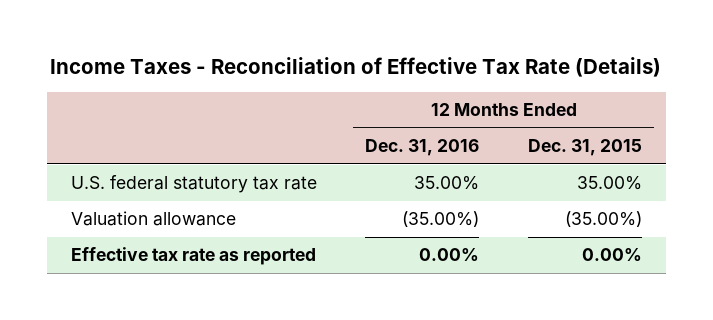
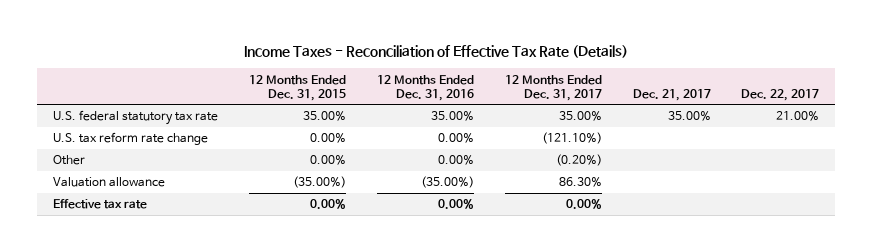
- | 12 Months Ended Dec. 31, 2016 | 12 Months Ended Dec. 31, 2015
+ | 12 Months Ended Dec. 31, 2015 | 12 Months Ended Dec. 31, 2016 | 12 Months Ended Dec. 31, 2017 | Dec. 21, 2017 | Dec. 22, 2017
+ U.S. tax reform rate change | 0.00% | 0.00% | (121.10%) | |
+ Other | 0.00% | 0.00% | (0.20%) | |
- Effective tax rate as reported | 0.00% | 0.00%
+ Effective tax rate | 0.00% | 0.00% | 0.00% | |

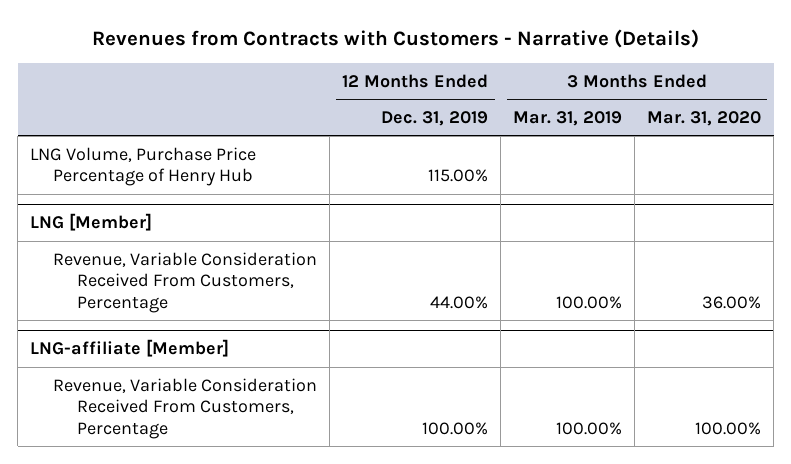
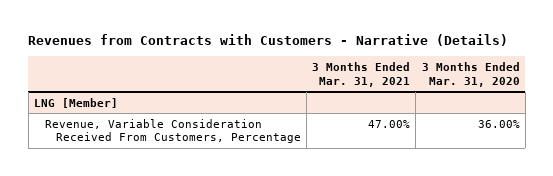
- | 12 Months Ended Dec. 31, 2019 | 3 Months Ended Mar. 31, 2019 | 3 Months Ended Mar. 31, 2020
+ | 3 Months Ended Mar. 31, 2021 | 3 Months Ended Mar. 31, 2020
- LNG Volume, Purchase Price Percentage of Henry Hub | 115.00% | |
- LNG-affiliate [Member]
- Revenue, Variable Consideration Received From Customers, Percentage | 100.00% | 100.00% | 100.00%

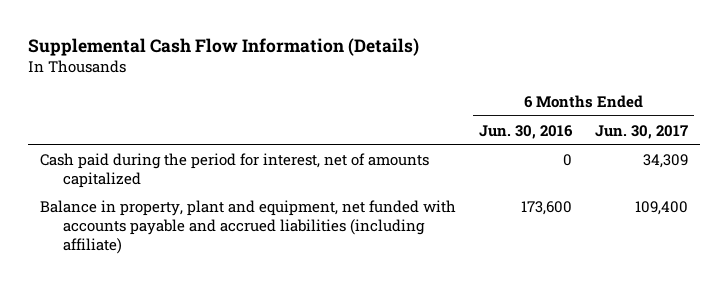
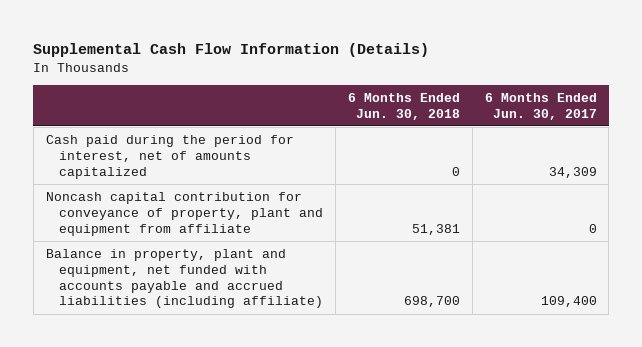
- | 6 Months Ended Jun. 30, 2016 | 6 Months Ended Jun. 30, 2017
+ | 6 Months Ended Jun. 30, 2018 | 6 Months Ended Jun. 30, 2017
+ Noncash capital contribution for conveyance of property, plant and equipment from affiliate | 51,381 | 0

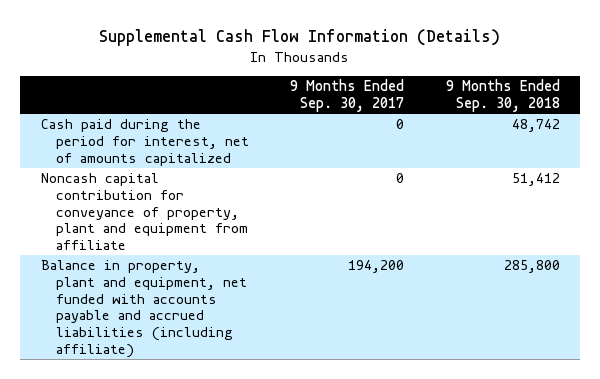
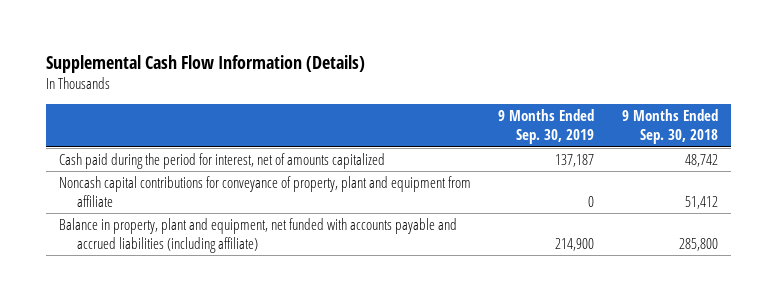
- | 9 Months Ended Sep. 30, 2017 | 9 Months Ended Sep. 30, 2018
+ | 9 Months Ended Sep. 30, 2019 | 9 Months Ended Sep. 30, 2018
- Noncash capital contribution for conveyance of property, plant and equipment from affiliate | 0 | 51,412
+ Noncash capital contributions for conveyance of property, plant and equipment from affiliate | 0 | 51,412

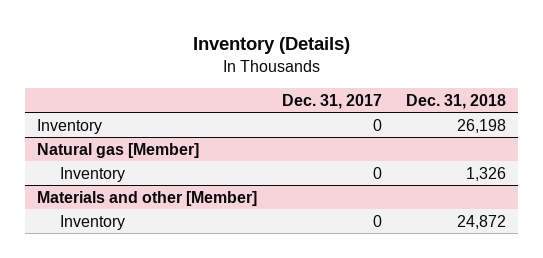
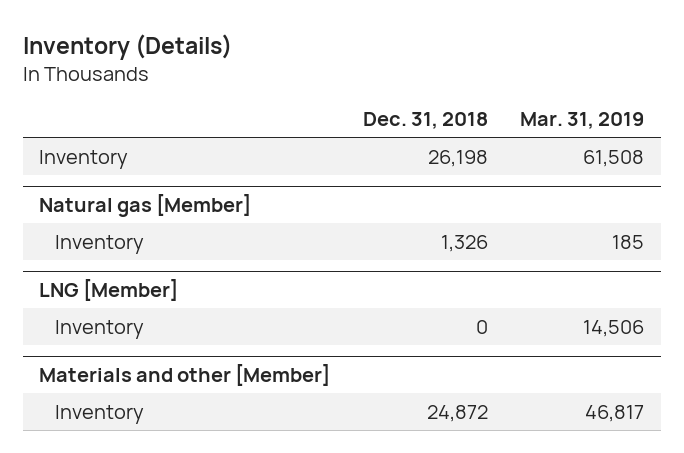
- | Dec. 31, 2017 | Dec. 31, 2018
+ | Dec. 31, 2018 | Mar. 31, 2019
+ LNG [Member]
+ Inventory | 0 | 14,506

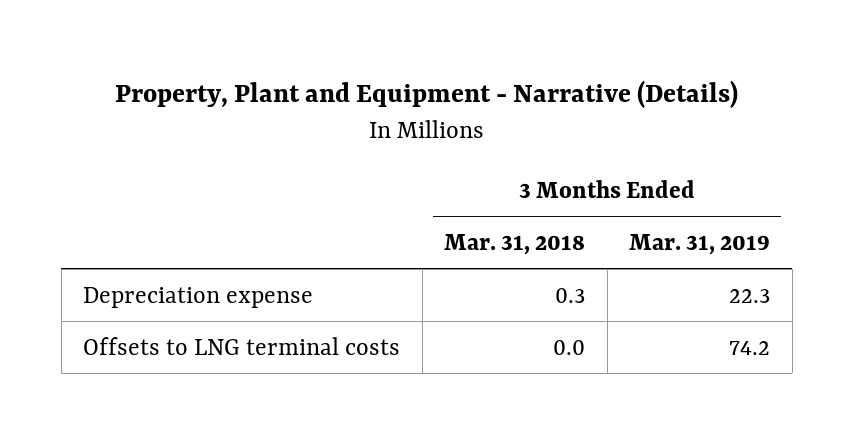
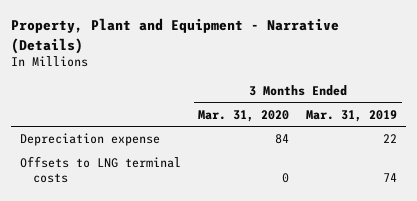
- | 3 Months Ended Mar. 31, 2018 | 3 Months Ended Mar. 31, 2019
+ | 3 Months Ended Mar. 31, 2020 | 3 Months Ended Mar. 31, 2019
- Depreciation expense | 0.3 | 22.3
- Offsets to LNG terminal costs | 0.0 | 74.2
+ Depreciation expense | 84 | 22
+ Offsets to LNG terminal costs | 0 | 74

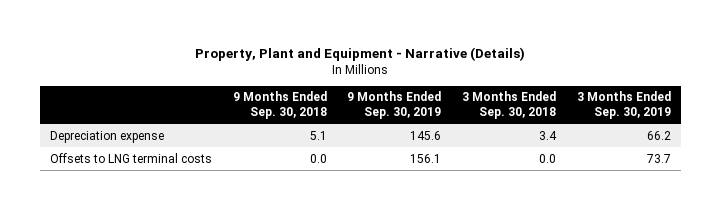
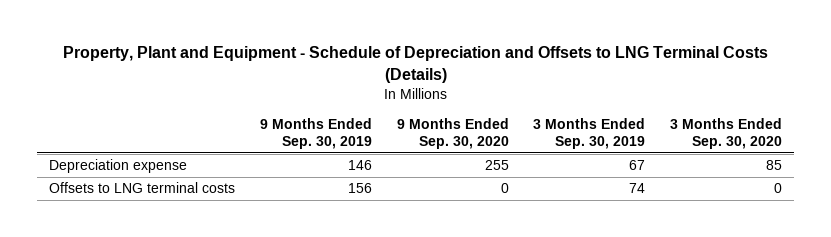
- Property, Plant and Equipment - Narrative (Details)
+ Property, Plant and Equipment - Schedule of Depreciation and Offsets to LNG Terminal Costs (Details)
- | 9 Months Ended Sep. 30, 2018 | 9 Months Ended Sep. 30, 2019 | 3 Months Ended Sep. 30, 2018 | 3 Months Ended Sep. 30, 2019
+ | 9 Months Ended Sep. 30, 2019 | 9 Months Ended Sep. 30, 2020 | 3 Months Ended Sep. 30, 2019 | 3 Months Ended Sep. 30, 2020
- Depreciation expense | 5.1 | 145.6 | 3.4 | 66.2
- Offsets to LNG terminal costs | 0.0 | 156.1 | 0.0 | 73.7
+ Depreciation expense | 146 | 255 | 67 | 85
+ Offsets to LNG terminal costs | 156 | 0 | 74 | 0

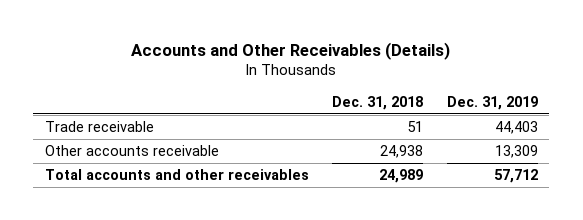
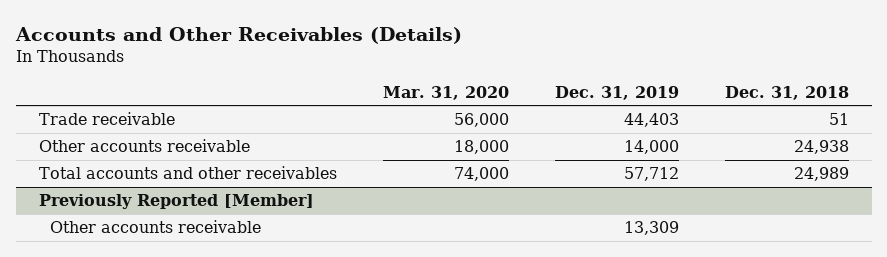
- | Dec. 31, 2018 | Dec. 31, 2019
+ | Mar. 31, 2020 | Dec. 31, 2019 | Dec. 31, 2018
- Other accounts receivable | 24,938 | 13,309
+ Other accounts receivable | 18,000 | 14,000 | 24,938
+ Previously Reported [Member]
+ Other accounts receivable | | 13,309 |

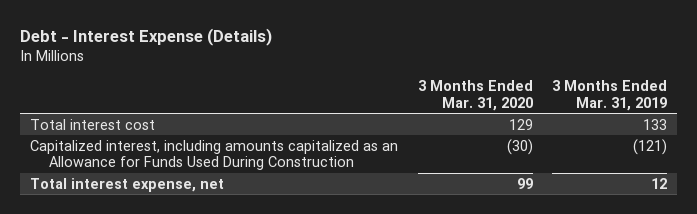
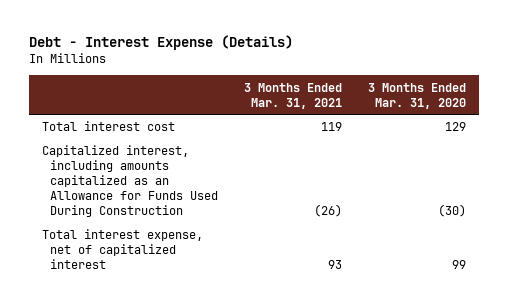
- | 3 Months Ended Mar. 31, 2020 | 3 Months Ended Mar. 31, 2019
+ | 3 Months Ended Mar. 31, 2021 | 3 Months Ended Mar. 31, 2020
- Total interest expense, net | 99 | 12
+ Total interest expense, net of capitalized interest | 93 | 99

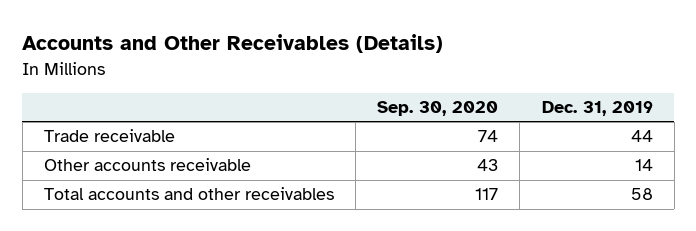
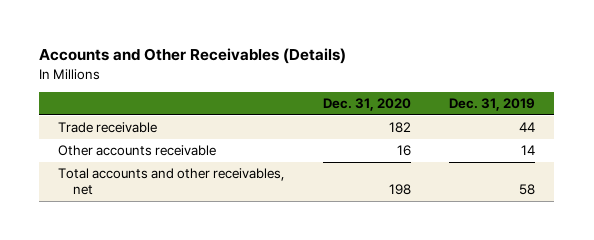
- | Sep. 30, 2020 | Dec. 31, 2019
+ | Dec. 31, 2020 | Dec. 31, 2019
- Total accounts and other receivables | 117 | 58
+ Total accounts and other receivables, net | 198 | 58

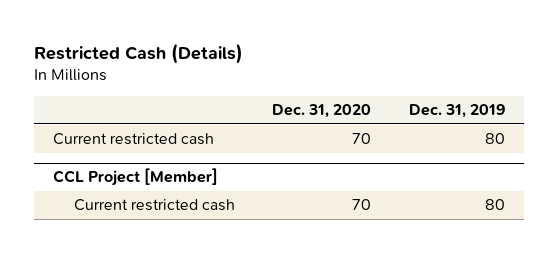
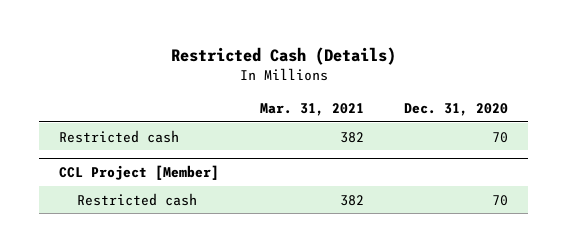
- | Dec. 31, 2020 | Dec. 31, 2019
+ | Mar. 31, 2021 | Dec. 31, 2020
- Current restricted cash | 70 | 80
+ Restricted cash | 382 | 70
@ CCL Project [Member]
- Current restricted cash | 70 | 80
+ Restricted cash | 382 | 70

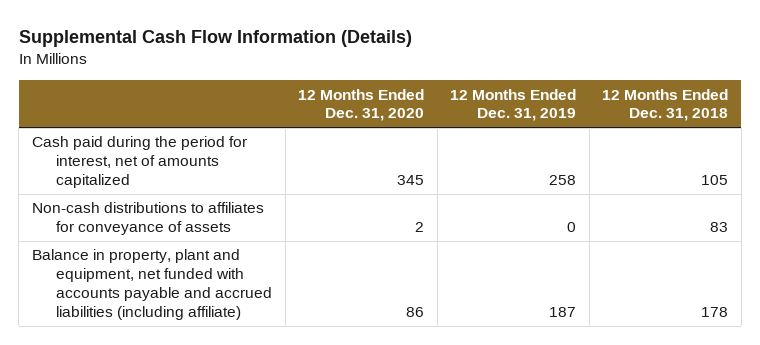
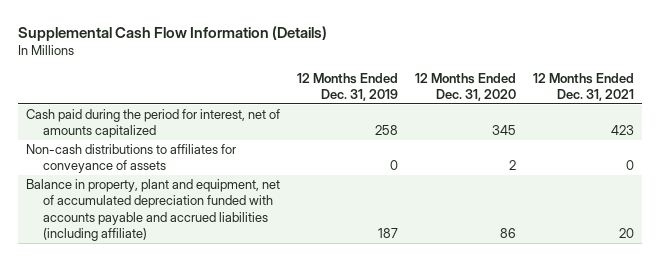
- | 12 Months Ended Dec. 31, 2020 | 12 Months Ended Dec. 31, 2019 | 12 Months Ended Dec. 31, 2018
+ | 12 Months Ended Dec. 31, 2019 | 12 Months Ended Dec. 31, 2020 | 12 Months Ended Dec. 31, 2021
- Balance in property, plant and equipment, net funded with accounts payable and accrued liabilities (including affiliate) | 86 | 187 | 178
+ Balance in property, plant and equipment, net of accumulated depreciation funded with accounts payable and accrued liabilities (including affiliate) | 187 | 86 | 20

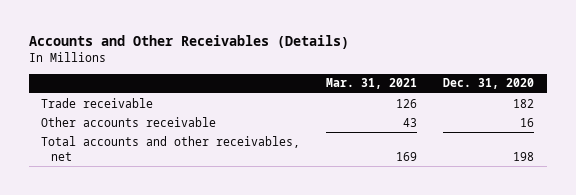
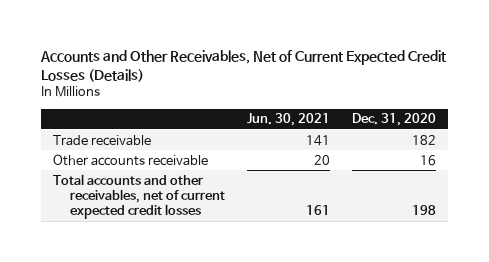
- Accounts and Other Receivables (Details)
+ Accounts and Other Receivables, Net of Current Expected Credit Losses (Details)
- | Mar. 31, 2021 | Dec. 31, 2020
+ | Jun. 30, 2021 | Dec. 31, 2020
- Total accounts and other receivables, net | 169 | 198
+ Total accounts and other receivables, net of current expected credit losses | 161 | 198

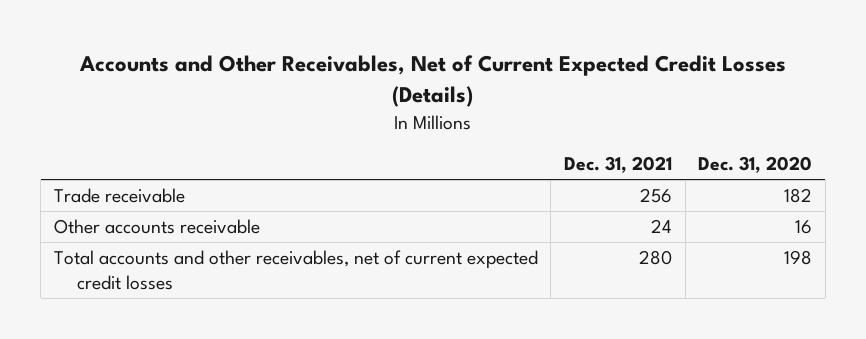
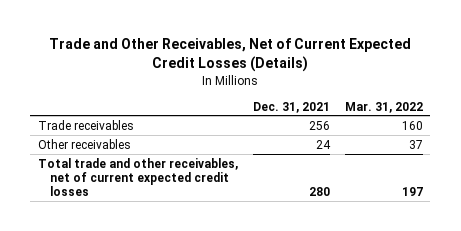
- Accounts and Other Receivables, Net of Current Expected Credit Losses (Details)
+ Trade and Other Receivables, Net of Current Expected Credit Losses (Details)
- | Dec. 31, 2021 | Dec. 31, 2020
+ | Dec. 31, 2021 | Mar. 31, 2022
- Trade receivable | 256 | 182
- Other accounts receivable | 24 | 16
- Total accounts and other receivables, net of current expected credit losses | 280 | 198
+ Trade receivables | 256 | 160
+ Other receivables | 24 | 37
+ Total trade and other receivables, net of current expected credit losses | 280 | 197

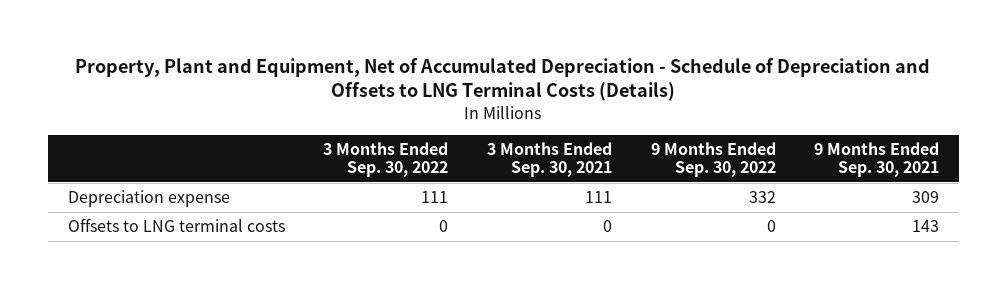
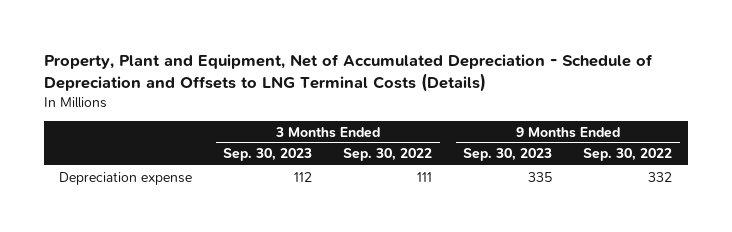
- | 3 Months Ended Sep. 30, 2022 | 3 Months Ended Sep. 30, 2021 | 9 Months Ended Sep. 30, 2022 | 9 Months Ended Sep. 30, 2021
+ | 3 Months Ended Sep. 30, 2023 | 3 Months Ended Sep. 30, 2022 | 9 Months Ended Sep. 30, 2023 | 9 Months Ended Sep. 30, 2022
- Offsets to LNG terminal costs | 0 | 0 | 0 | 143

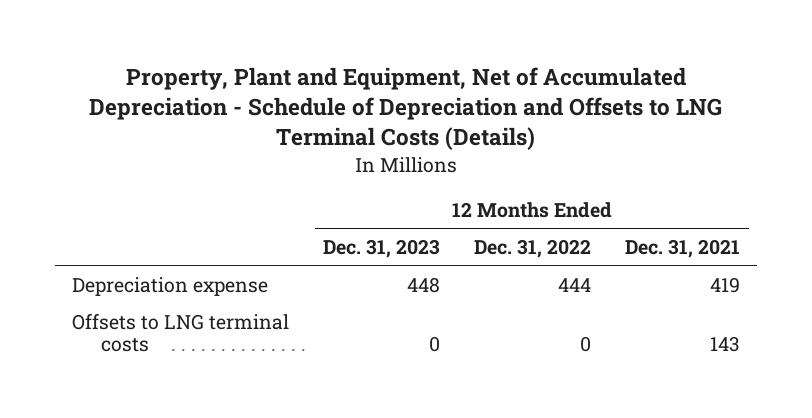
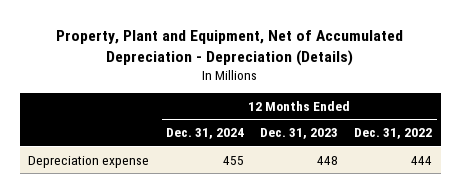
- Property, Plant and Equipment, Net of Accumulated Depreciation - Schedule of Depreciation and Offsets to LNG Terminal Costs (Details)
+ Property, Plant and Equipment, Net of Accumulated Depreciation - Depreciation (Details)
- | 12 Months Ended Dec. 31, 2023 | 12 Months Ended Dec. 31, 2022 | 12 Months Ended Dec. 31, 2021
+ | 12 Months Ended Dec. 31, 2024 | 12 Months Ended Dec. 31, 2023 | 12 Months Ended Dec. 31, 2022
- Offsets to LNG terminal costs | 0 | 0 | 143

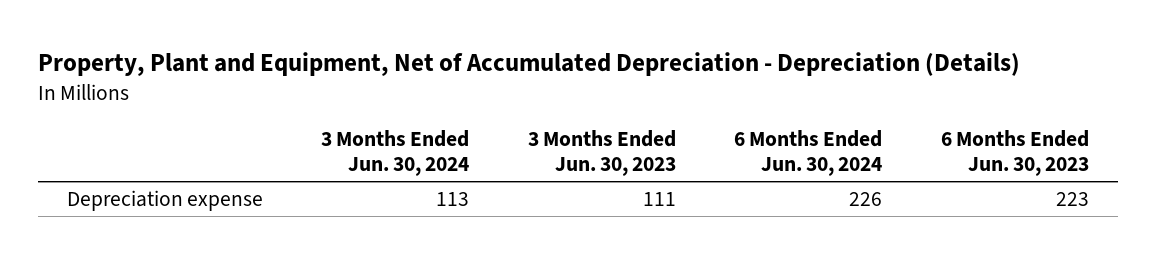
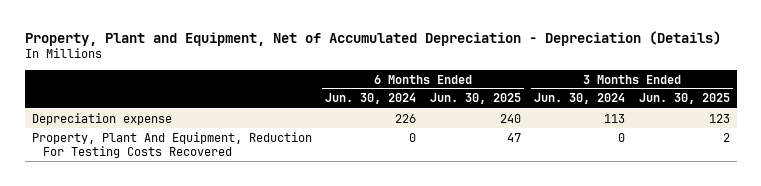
- | 3 Months Ended Jun. 30, 2024 | 3 Months Ended Jun. 30, 2023 | 6 Months Ended Jun. 30, 2024 | 6 Months Ended Jun. 30, 2023
+ | 6 Months Ended Jun. 30, 2024 | 6 Months Ended Jun. 30, 2025 | 3 Months Ended Jun. 30, 2024 | 3 Months Ended Jun. 30, 2025
+ Property, Plant And Equipment, Reduction For Testing Costs Recovered | 0 | 47 | 0 | 2

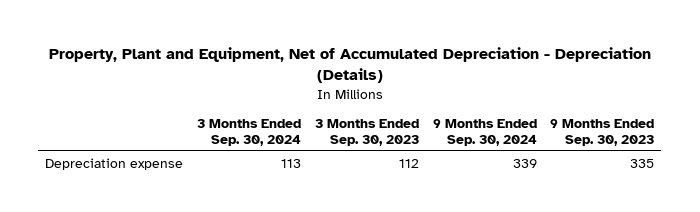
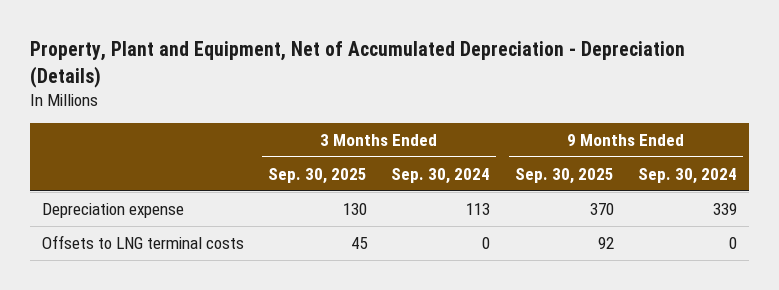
- | 3 Months Ended Sep. 30, 2024 | 3 Months Ended Sep. 30, 2023 | 9 Months Ended Sep. 30, 2024 | 9 Months Ended Sep. 30, 2023
+ | 3 Months Ended Sep. 30, 2025 | 3 Months Ended Sep. 30, 2024 | 9 Months Ended Sep. 30, 2025 | 9 Months Ended Sep. 30, 2024
+ Offsets to LNG terminal costs | 45 | 0 | 92 | 0

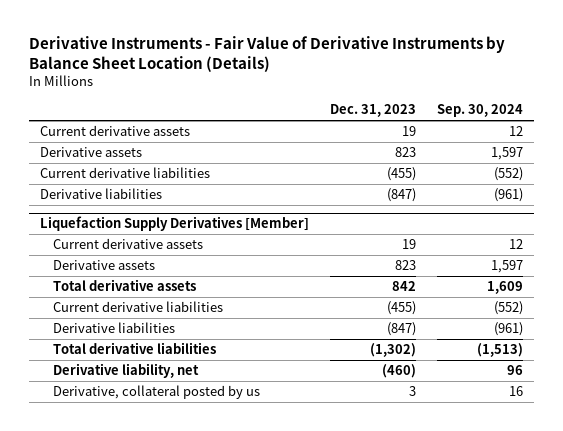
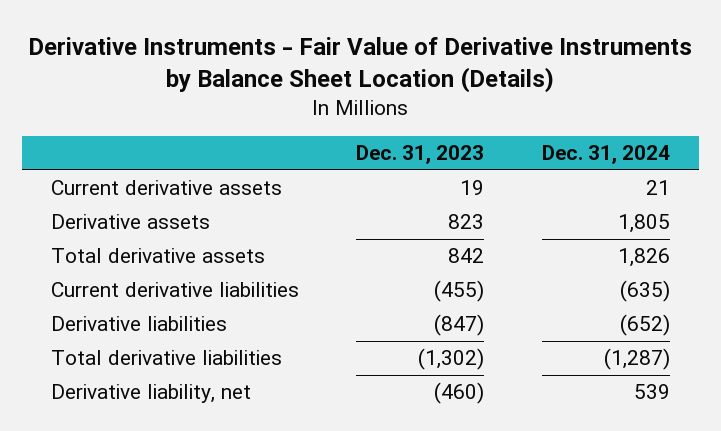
- | Dec. 31, 2023 | Sep. 30, 2024
+ | Dec. 31, 2023 | Dec. 31, 2024
- Current derivative liabilities | (455) | (552)
- Derivative liabilities | (847) | (961)
- Liquefaction Supply Derivatives [Member]
- Current derivative assets | 19 | 12
- Derivative assets | 823 | 1,597
- Derivative, collateral posted by us | 3 | 16

